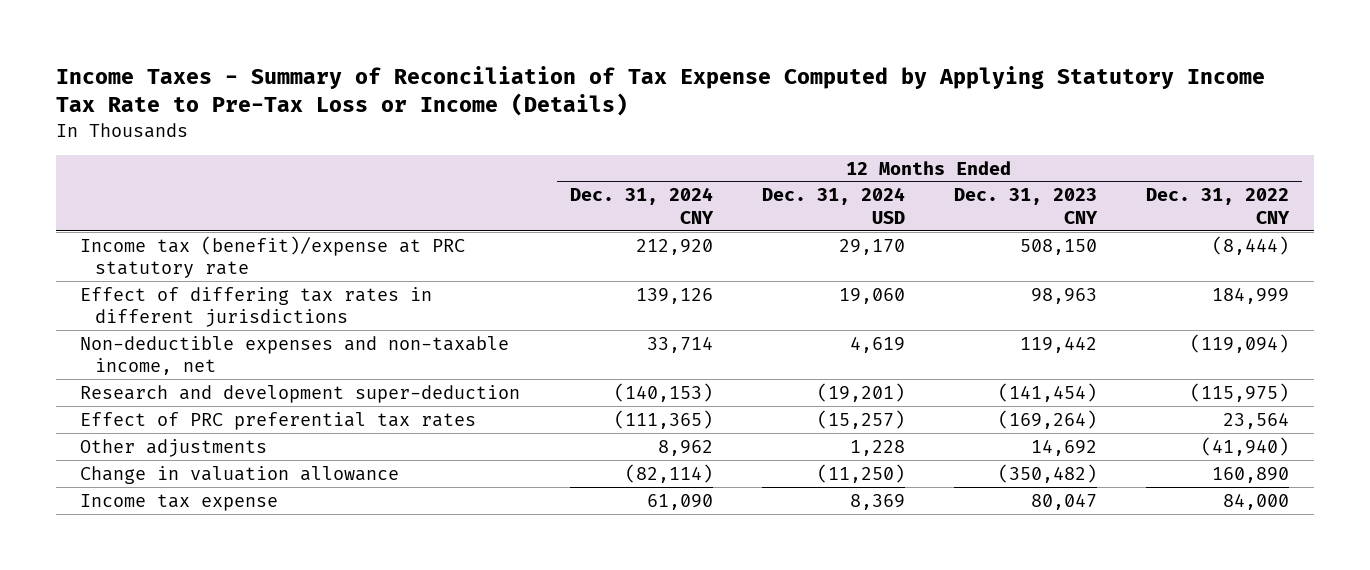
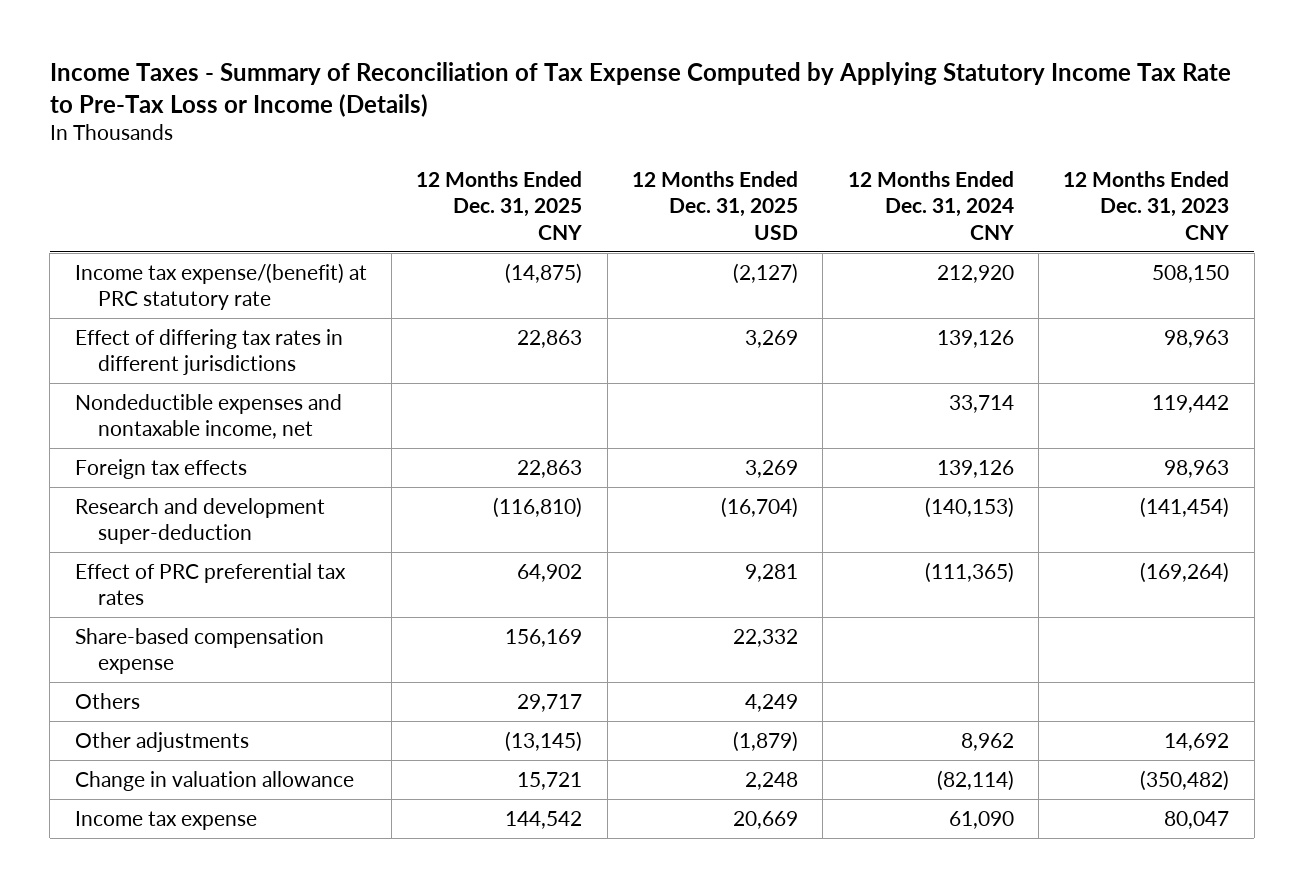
- | 12 Months Ended Dec. 31, 2024 CNY | 12 Months Ended Dec. 31, 2024 USD | 12 Months Ended Dec. 31, 2023 CNY | 12 Months Ended Dec. 31, 2022 CNY
+ | 12 Months Ended Dec. 31, 2025 CNY | 12 Months Ended Dec. 31, 2025 USD | 12 Months Ended Dec. 31, 2024 CNY | 12 Months Ended Dec. 31, 2023 CNY
- Income tax (benefit)/expense at PRC statutory rate | 212,920 | 29,170 | 508,150 | (8,444)
+ Income tax expense/(benefit) at PRC statutory rate | (14,875) | (2,127) | 212,920 | 508,150
- Non-deductible expenses and non-taxable income, net | 33,714 | 4,619 | 119,442 | (119,094)
+ Nondeductible expenses and nontaxable income, net | | | 33,714 | 119,442
+ Foreign tax effects | 22,863 | 3,269 | 139,126 | 98,963
+ Share-based compensation expense | 156,169 | 22,332 | |
+ Others | 29,717 | 4,249 | |

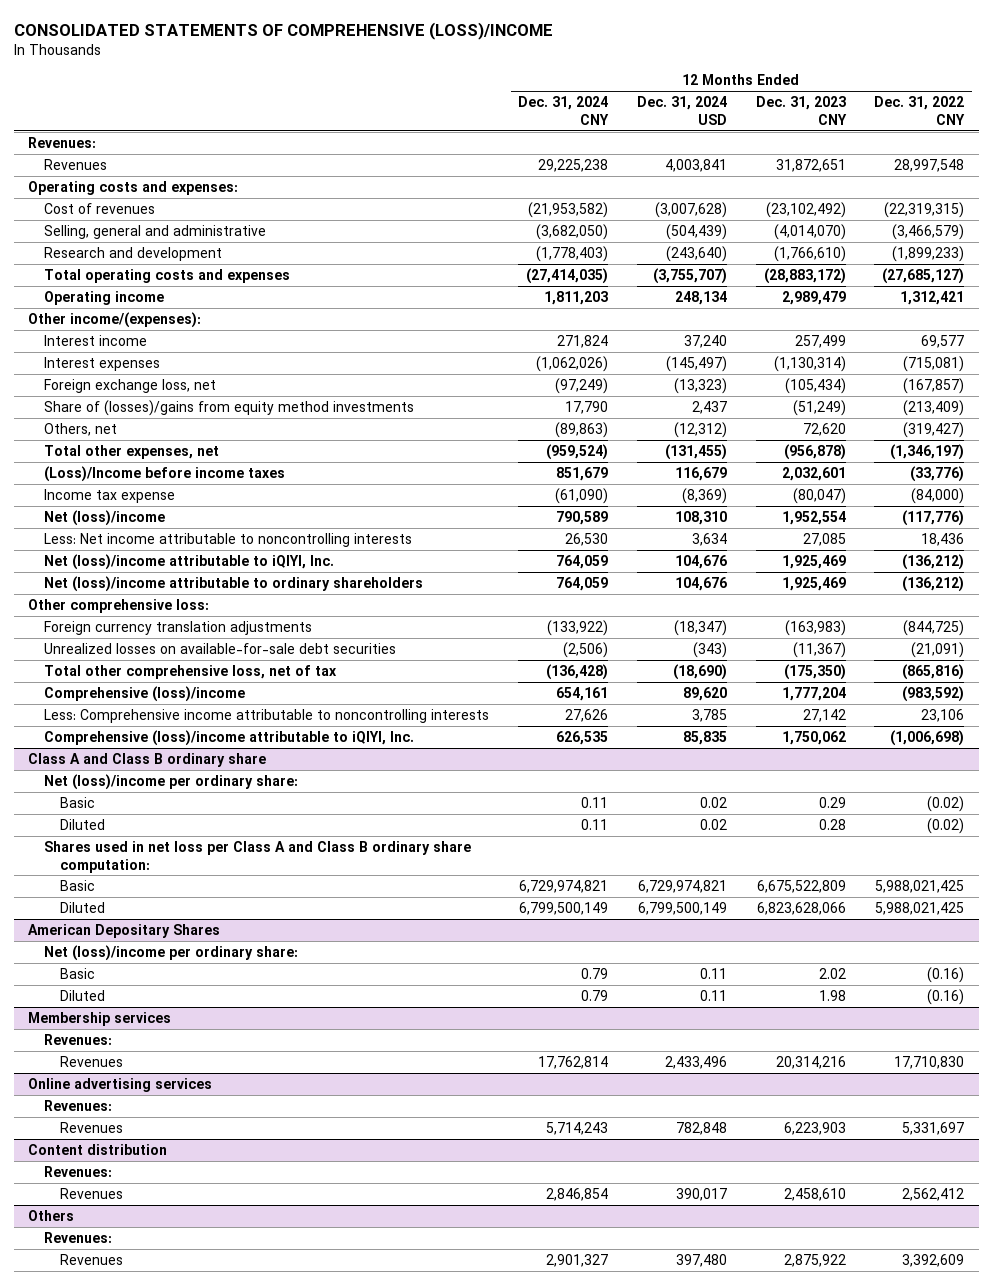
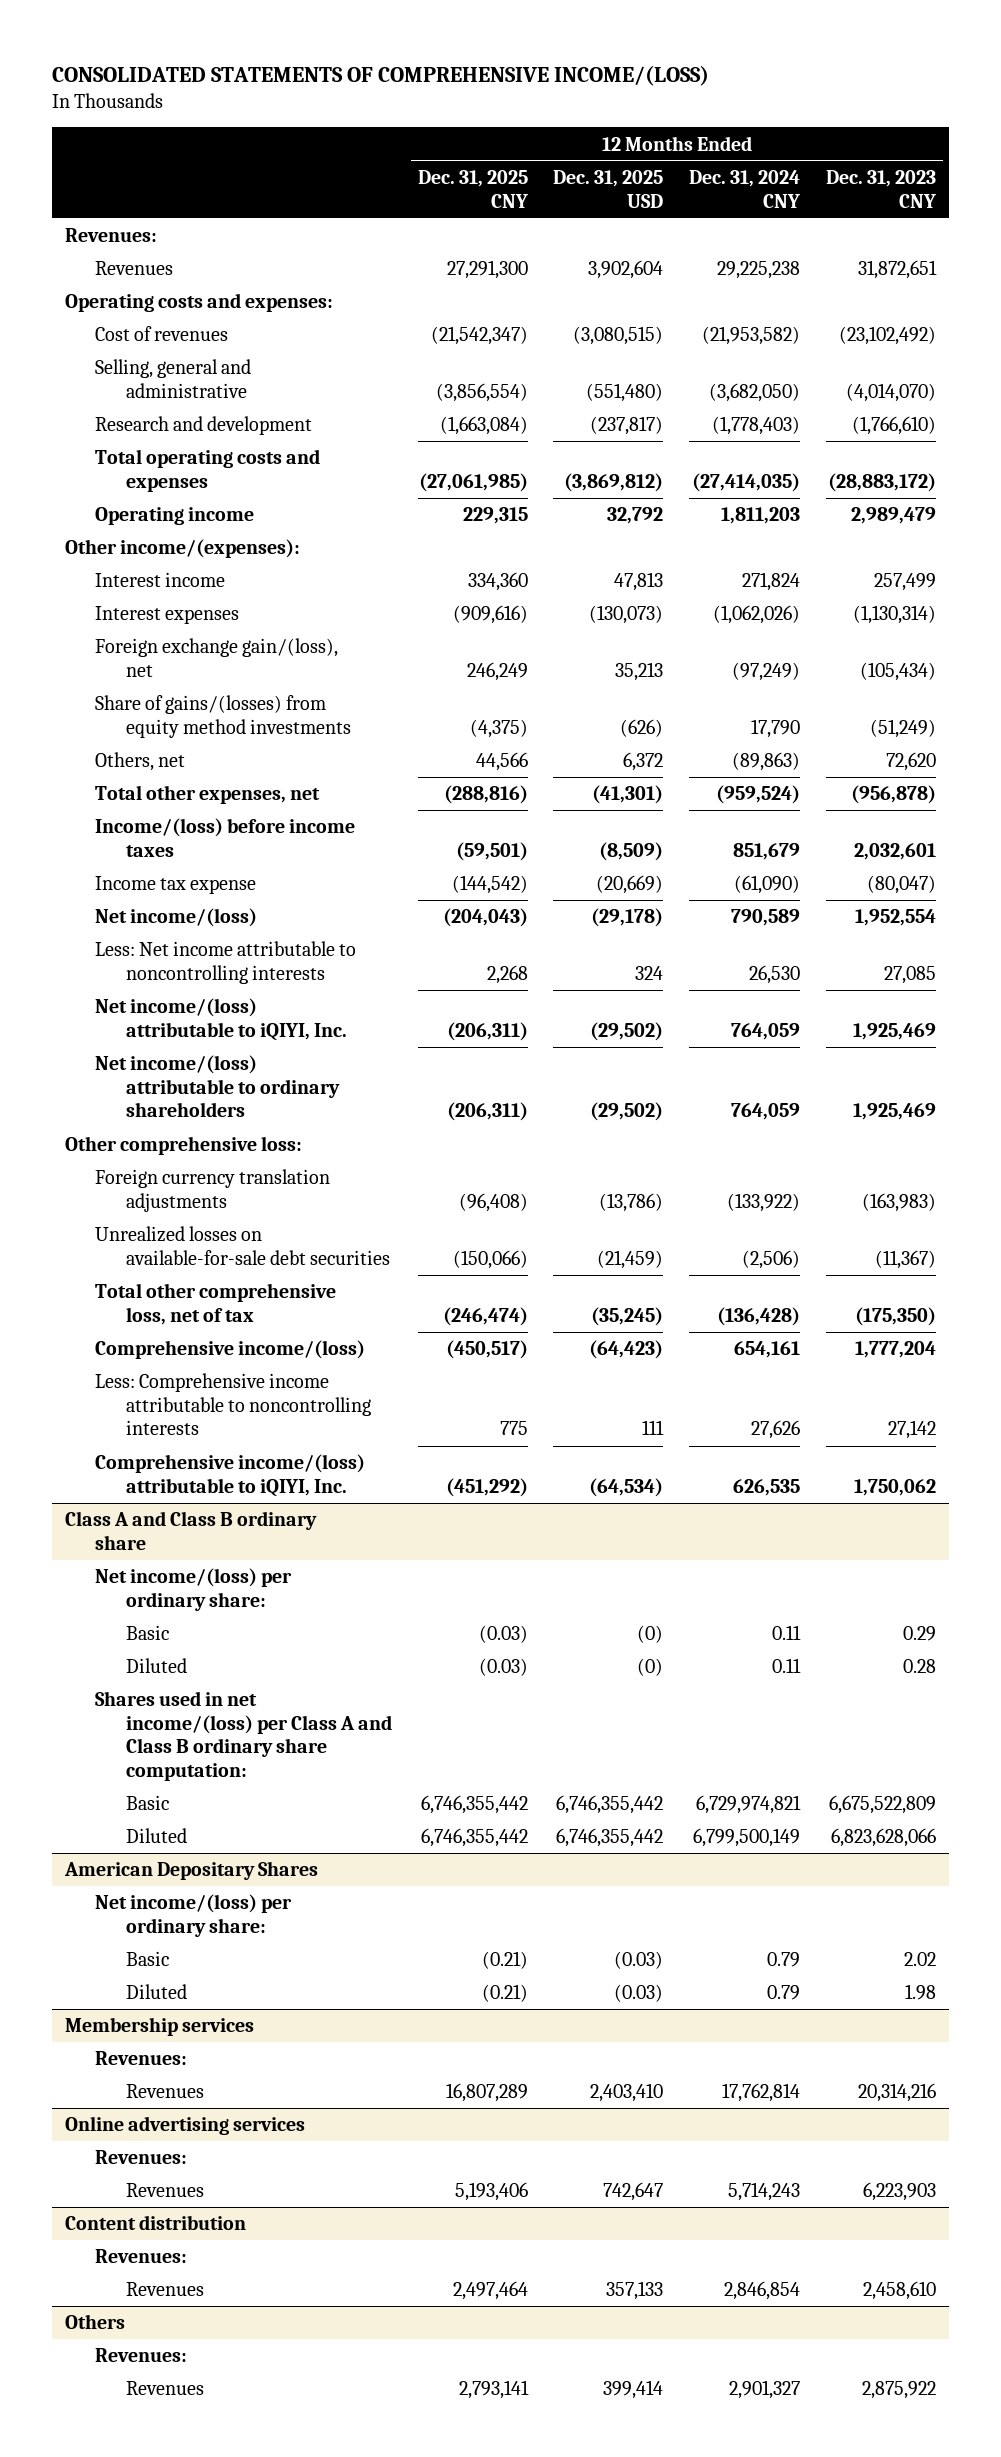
- CONSOLIDATED STATEMENTS OF COMPREHENSIVE (LOSS)/INCOME
+ CONSOLIDATED STATEMENTS OF COMPREHENSIVE INCOME/(LOSS)
- | 12 Months Ended Dec. 31, 2024 CNY | 12 Months Ended Dec. 31, 2024 USD | 12 Months Ended Dec. 31, 2023 CNY | 12 Months Ended Dec. 31, 2022 CNY
+ | 12 Months Ended Dec. 31, 2025 CNY | 12 Months Ended Dec. 31, 2025 USD | 12 Months Ended Dec. 31, 2024 CNY | 12 Months Ended Dec. 31, 2023 CNY
- Foreign exchange loss, net | (97,249) | (13,323) | (105,434) | (167,857)
- Share of (losses)/gains from equity method investments | 17,790 | 2,437 | (51,249) | (213,409)
+ Foreign exchange gain/(loss), net | 246,249 | 35,213 | (97,249) | (105,434)
+ Share of gains/(losses) from equity method investments | (4,375) | (626) | 17,790 | (51,249)
- (Loss)/Income before income taxes | 851,679 | 116,679 | 2,032,601 | (33,776)
+ Income/(loss) before income taxes | (59,501) | (8,509) | 851,679 | 2,032,601
- Net (loss)/income | 790,589 | 108,310 | 1,952,554 | (117,776)
+ Net income/(loss) | (204,043) | (29,178) | 790,589 | 1,952,554
- Net (loss)/income attributable to iQIYI, Inc. | 764,059 | 104,676 | 1,925,469 | (136,212)
- Net (loss)/income attributable to ordinary shareholders | 764,059 | 104,676 | 1,925,469 | (136,212)
+ Net income/(loss) attributable to iQIYI, Inc. | (206,311) | (29,502) | 764,059 | 1,925,469
+ Net income/(loss) attributable to ordinary shareholders | (206,311) | (29,502) | 764,059 | 1,925,469
- Comprehensive (loss)/income | 654,161 | 89,620 | 1,777,204 | (983,592)
+ Comprehensive income/(loss) | (450,517) | (64,423) | 654,161 | 1,777,204
- Comprehensive (loss)/income attributable to iQIYI, Inc. | 626,535 | 85,835 | 1,750,062 | (1,006,698)
+ Comprehensive income/(loss) attributable to iQIYI, Inc. | (451,292) | (64,534) | 626,535 | 1,750,062
@ Class A and Class B ordinary share
- Net (loss)/income per ordinary share:
+ Net income/(loss) per ordinary share:
- Shares used in net loss per Class A and Class B ordinary share computation:
+ Shares used in net income/(loss) per Class A and Class B ordinary share computation:
@ American Depositary Shares
- Net (loss)/income per ordinary share:
+ Net income/(loss) per ordinary share:

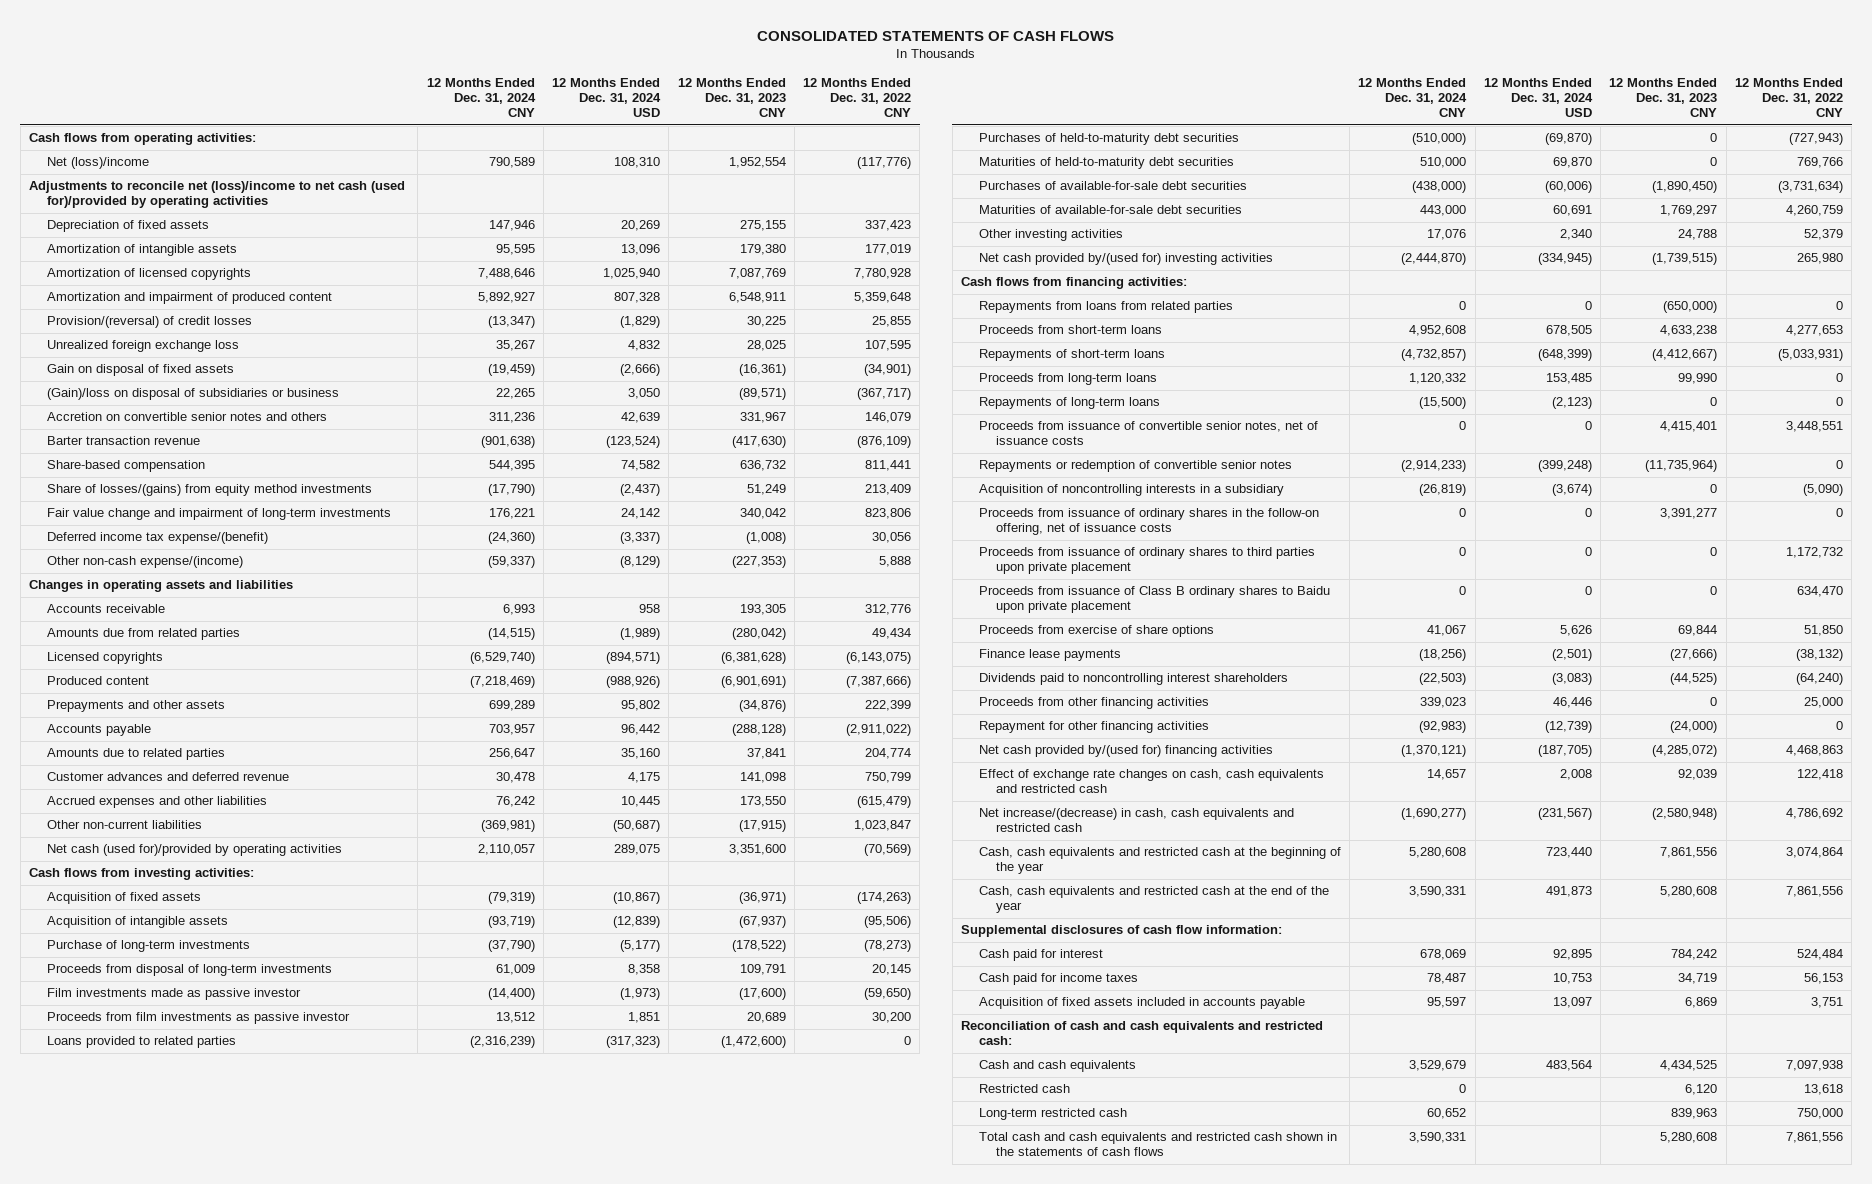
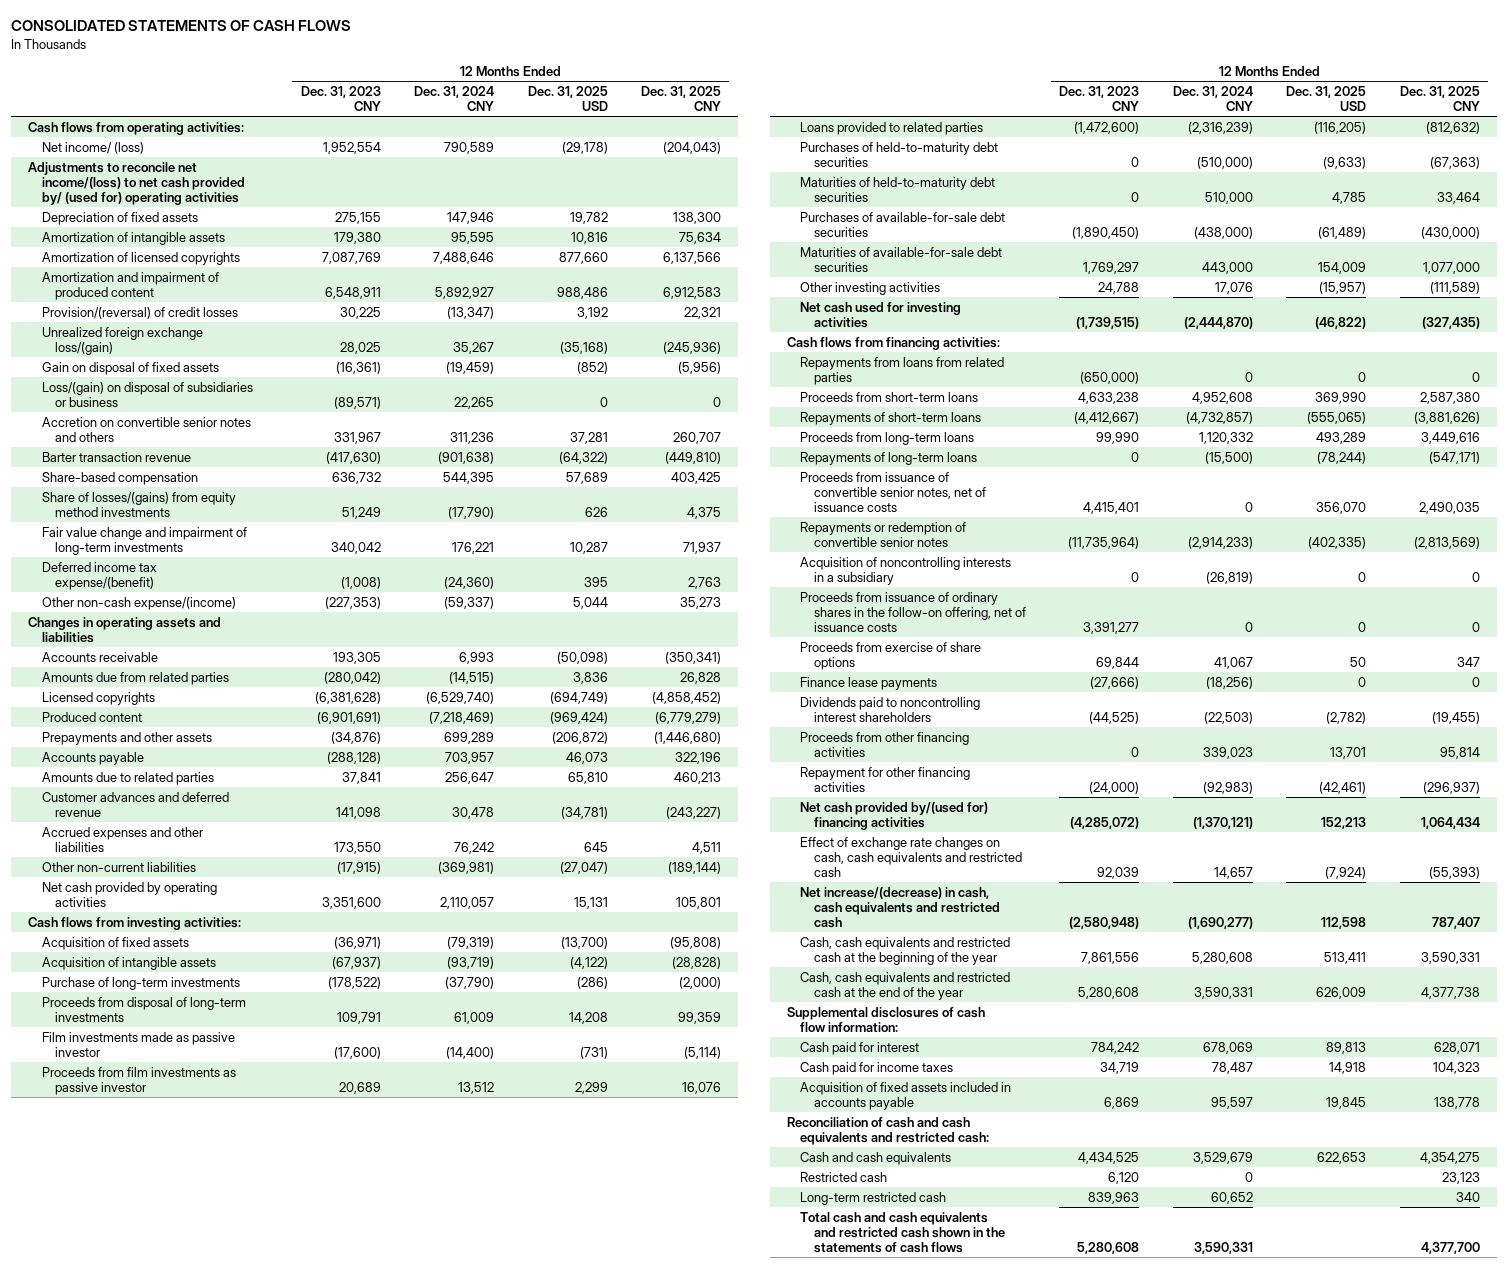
- | 12 Months Ended Dec. 31, 2024 CNY | 12 Months Ended Dec. 31, 2024 USD | 12 Months Ended Dec. 31, 2023 CNY | 12 Months Ended Dec. 31, 2022 CNY
+ | 12 Months Ended Dec. 31, 2023 CNY | 12 Months Ended Dec. 31, 2024 CNY | 12 Months Ended Dec. 31, 2025 USD | 12 Months Ended Dec. 31, 2025 CNY
- Net (loss)/income | 790,589 | 108,310 | 1,952,554 | (117,776)
- Adjustments to reconcile net (loss)/income to net cash (used for)/provided by operating activities
+ Net income/ (loss) | 1,952,554 | 790,589 | (29,178) | (204,043)
+ Adjustments to reconcile net income/(loss) to net cash provided by/ (used for) operating activities
- Unrealized foreign exchange loss | 35,267 | 4,832 | 28,025 | 107,595
+ Unrealized foreign exchange loss/(gain) | 28,025 | 35,267 | (35,168) | (245,936)
- (Gain)/loss on disposal of subsidiaries or business | 22,265 | 3,050 | (89,571) | (367,717)
+ Loss/(gain) on disposal of subsidiaries or business | (89,571) | 22,265 | 0 | 0
- Net cash (used for)/provided by operating activities | 2,110,057 | 289,075 | 3,351,600 | (70,569)
+ Net cash provided by operating activities | 3,351,600 | 2,110,057 | 15,131 | 105,801
- Net cash provided by/(used for) investing activities | (2,444,870) | (334,945) | (1,739,515) | 265,980
+ Net cash used for investing activities | (1,739,515) | (2,444,870) | (46,822) | (327,435)
- Proceeds from issuance of ordinary shares to third parties upon private placement | 0 | 0 | 0 | 1,172,732
- Proceeds from issuance of Class B ordinary shares to Baidu upon private placement | 0 | 0 | 0 | 634,470

